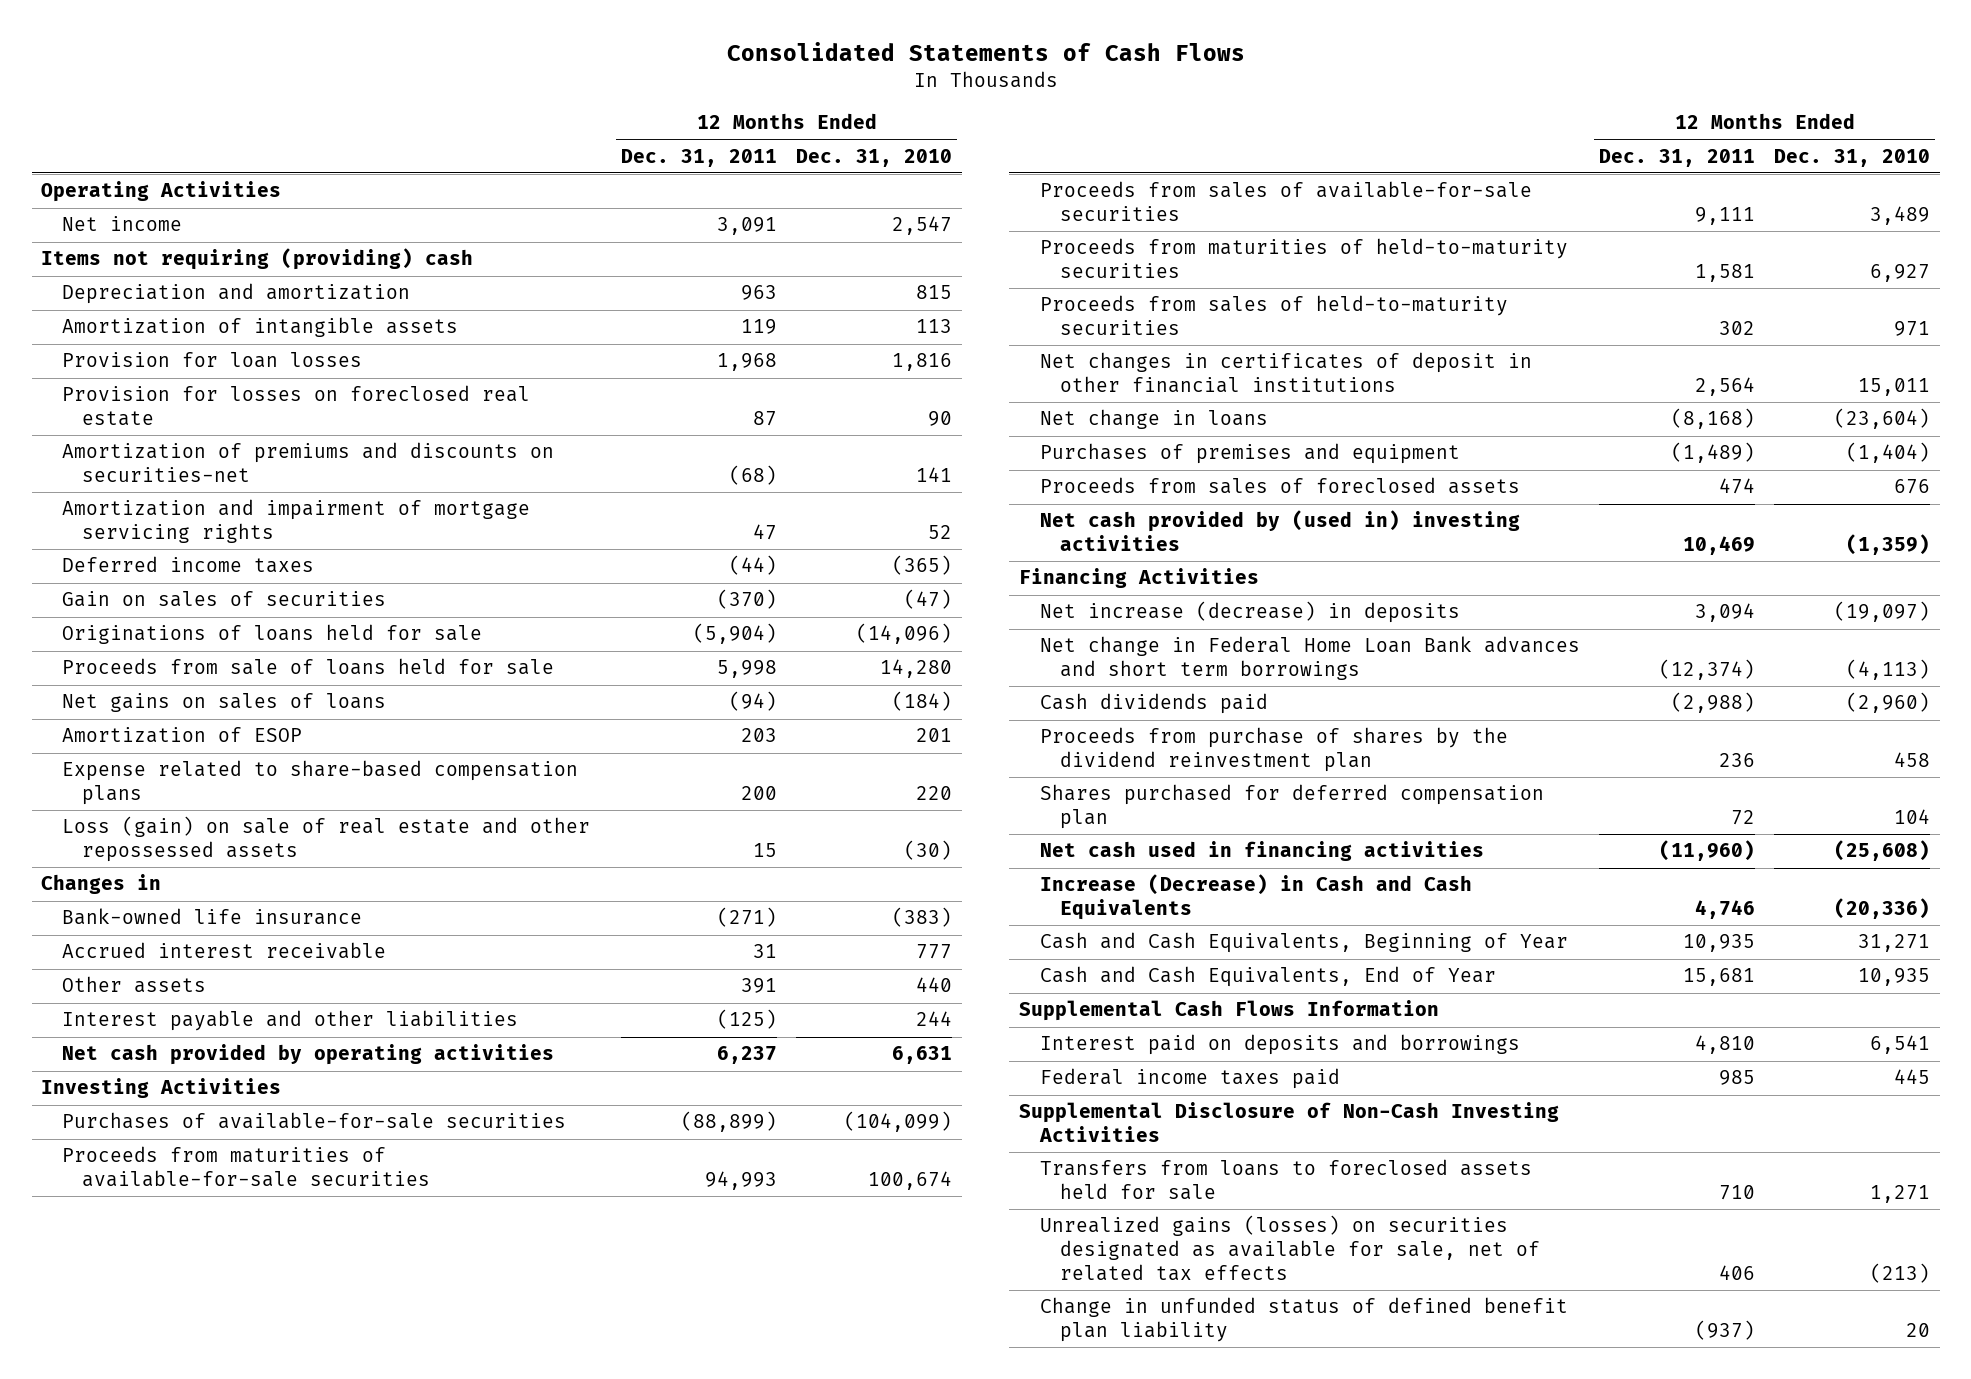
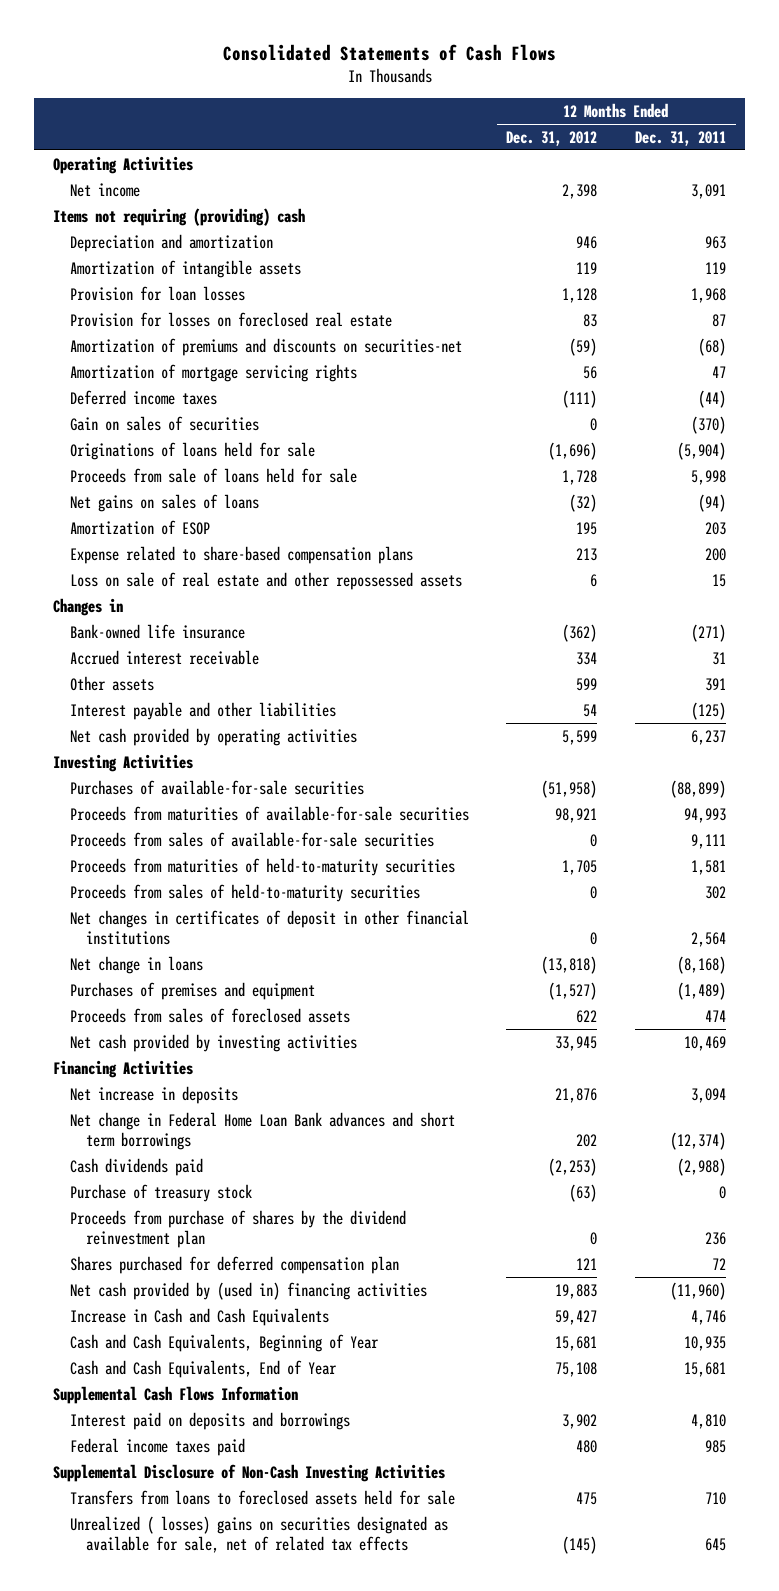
- | 12 Months Ended Dec. 31, 2011 | 12 Months Ended Dec. 31, 2010
+ | 12 Months Ended Dec. 31, 2012 | 12 Months Ended Dec. 31, 2011
- Amortization and impairment of mortgage servicing rights | 47 | 52
+ Amortization of mortgage servicing rights | 56 | 47
- Loss (gain) on sale of real estate and other repossessed assets | 15 | (30)
+ Loss on sale of real estate and other repossessed assets | 6 | 15
- Net cash provided by (used in) investing activities | 10,469 | (1,359)
+ Net cash provided by investing activities | 33,945 | 10,469
- Net increase (decrease) in deposits | 3,094 | (19,097)
+ Net increase in deposits | 21,876 | 3,094
+ Purchase of treasury stock | (63) | 0
- Net cash used in financing activities | (11,960) | (25,608)
- Increase (Decrease) in Cash and Cash Equivalents | 4,746 | (20,336)
+ Net cash provided by (used in) financing activities | 19,883 | (11,960)
+ Increase in Cash and Cash Equivalents | 59,427 | 4,746
- Unrealized gains (losses) on securities designated as available for sale, net of related tax effects | 406 | (213)
- Change in unfunded status of defined benefit plan liability | (937) | 20
+ Unrealized ( losses) gains on securities designated as available for sale, net of related tax effects | (145) | 645

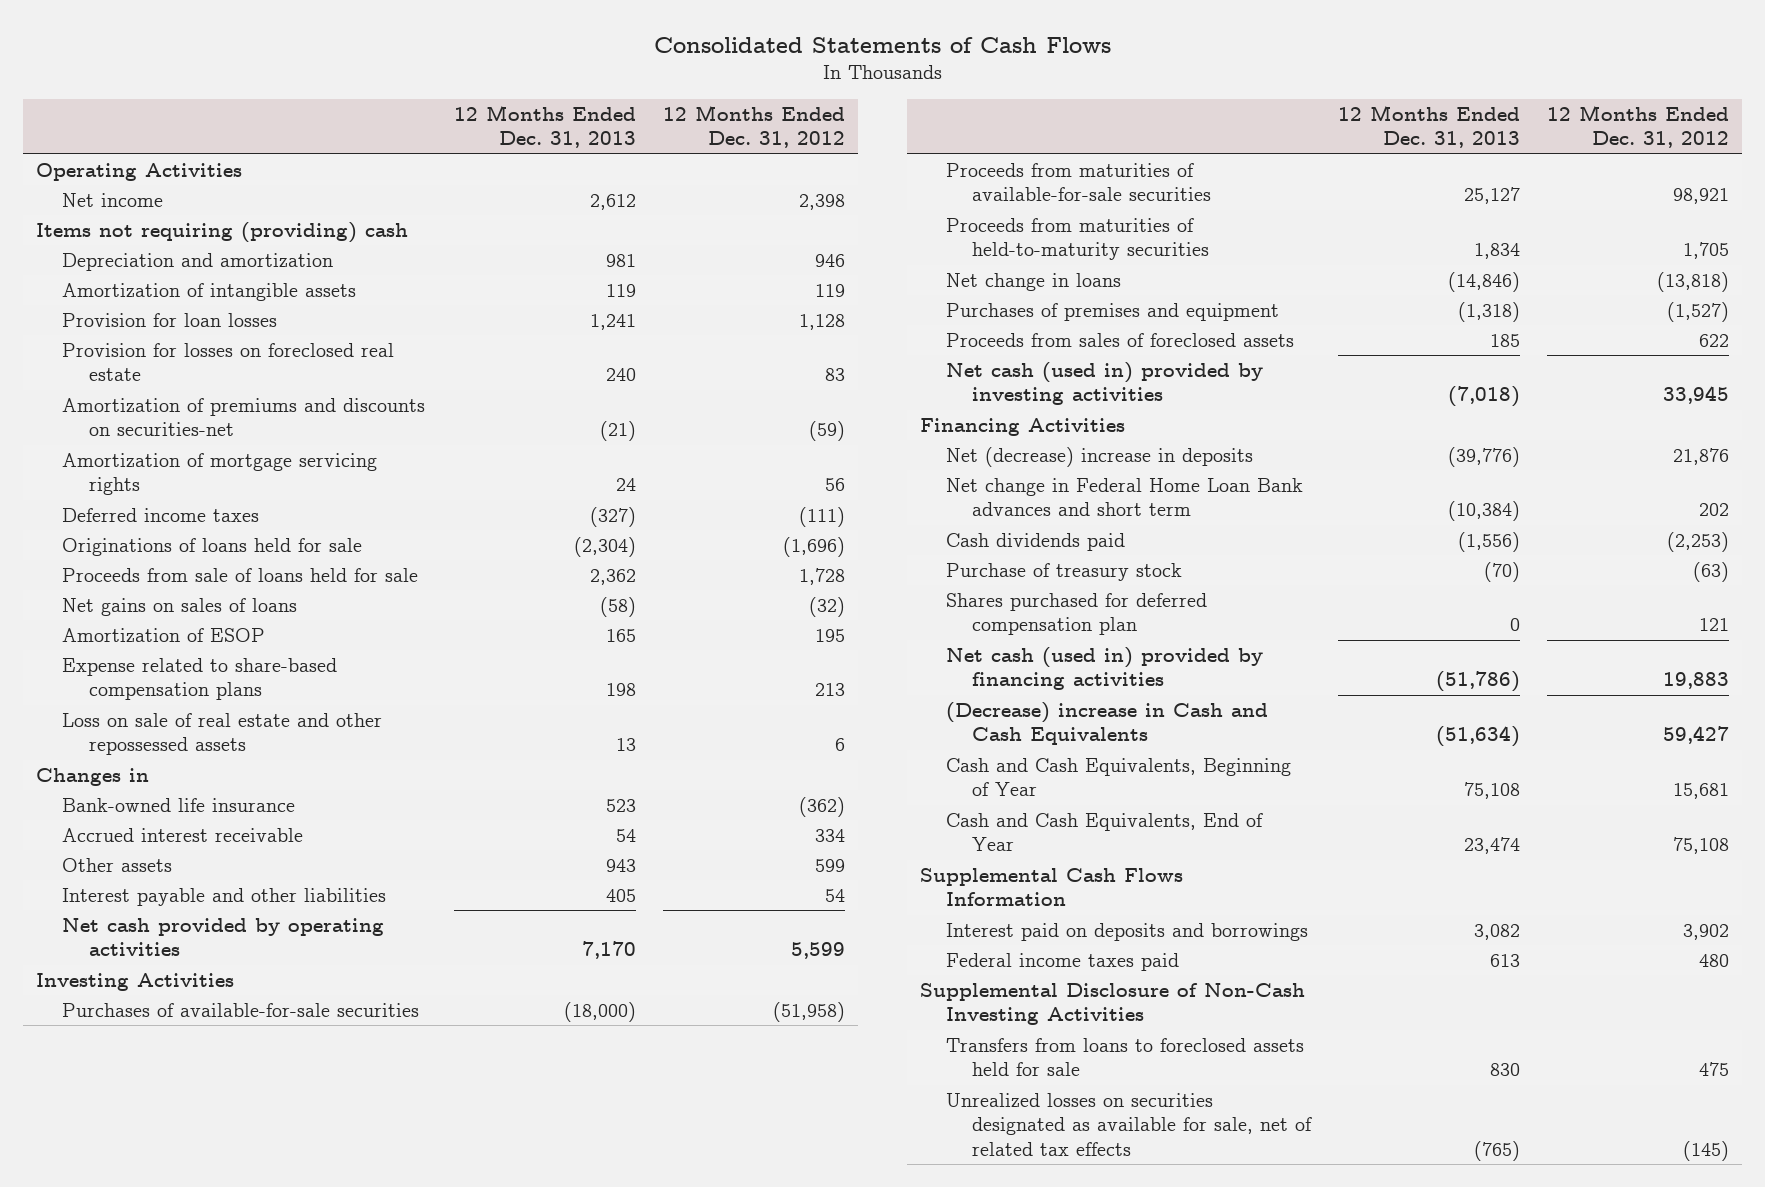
- | 12 Months Ended Dec. 31, 2012 | 12 Months Ended Dec. 31, 2011
+ | 12 Months Ended Dec. 31, 2013 | 12 Months Ended Dec. 31, 2012
- Gain on sales of securities | 0 | (370)
- Proceeds from sales of available-for-sale securities | 0 | 9,111
- Proceeds from sales of held-to-maturity securities | 0 | 302
- Net changes in certificates of deposit in other financial institutions | 0 | 2,564
- Net cash provided by investing activities | 33,945 | 10,469
+ Net cash (used in) provided by investing activities | (7,018) | 33,945
- Net increase in deposits | 21,876 | 3,094
- Net change in Federal Home Loan Bank advances and short term borrowings | 202 | (12,374)
+ Net (decrease) increase in deposits | (39,776) | 21,876
+ Net change in Federal Home Loan Bank advances and short term | (10,384) | 202
- Proceeds from purchase of shares by the dividend reinvestment plan | 0 | 236
- Net cash provided by (used in) financing activities | 19,883 | (11,960)
- Increase in Cash and Cash Equivalents | 59,427 | 4,746
+ Net cash (used in) provided by financing activities | (51,786) | 19,883
+ (Decrease) increase in Cash and Cash Equivalents | (51,634) | 59,427
- Unrealized ( losses) gains on securities designated as available for sale, net of related tax effects | (145) | 645
+ Unrealized losses on securities designated as available for sale, net of related tax effects | (765) | (145)

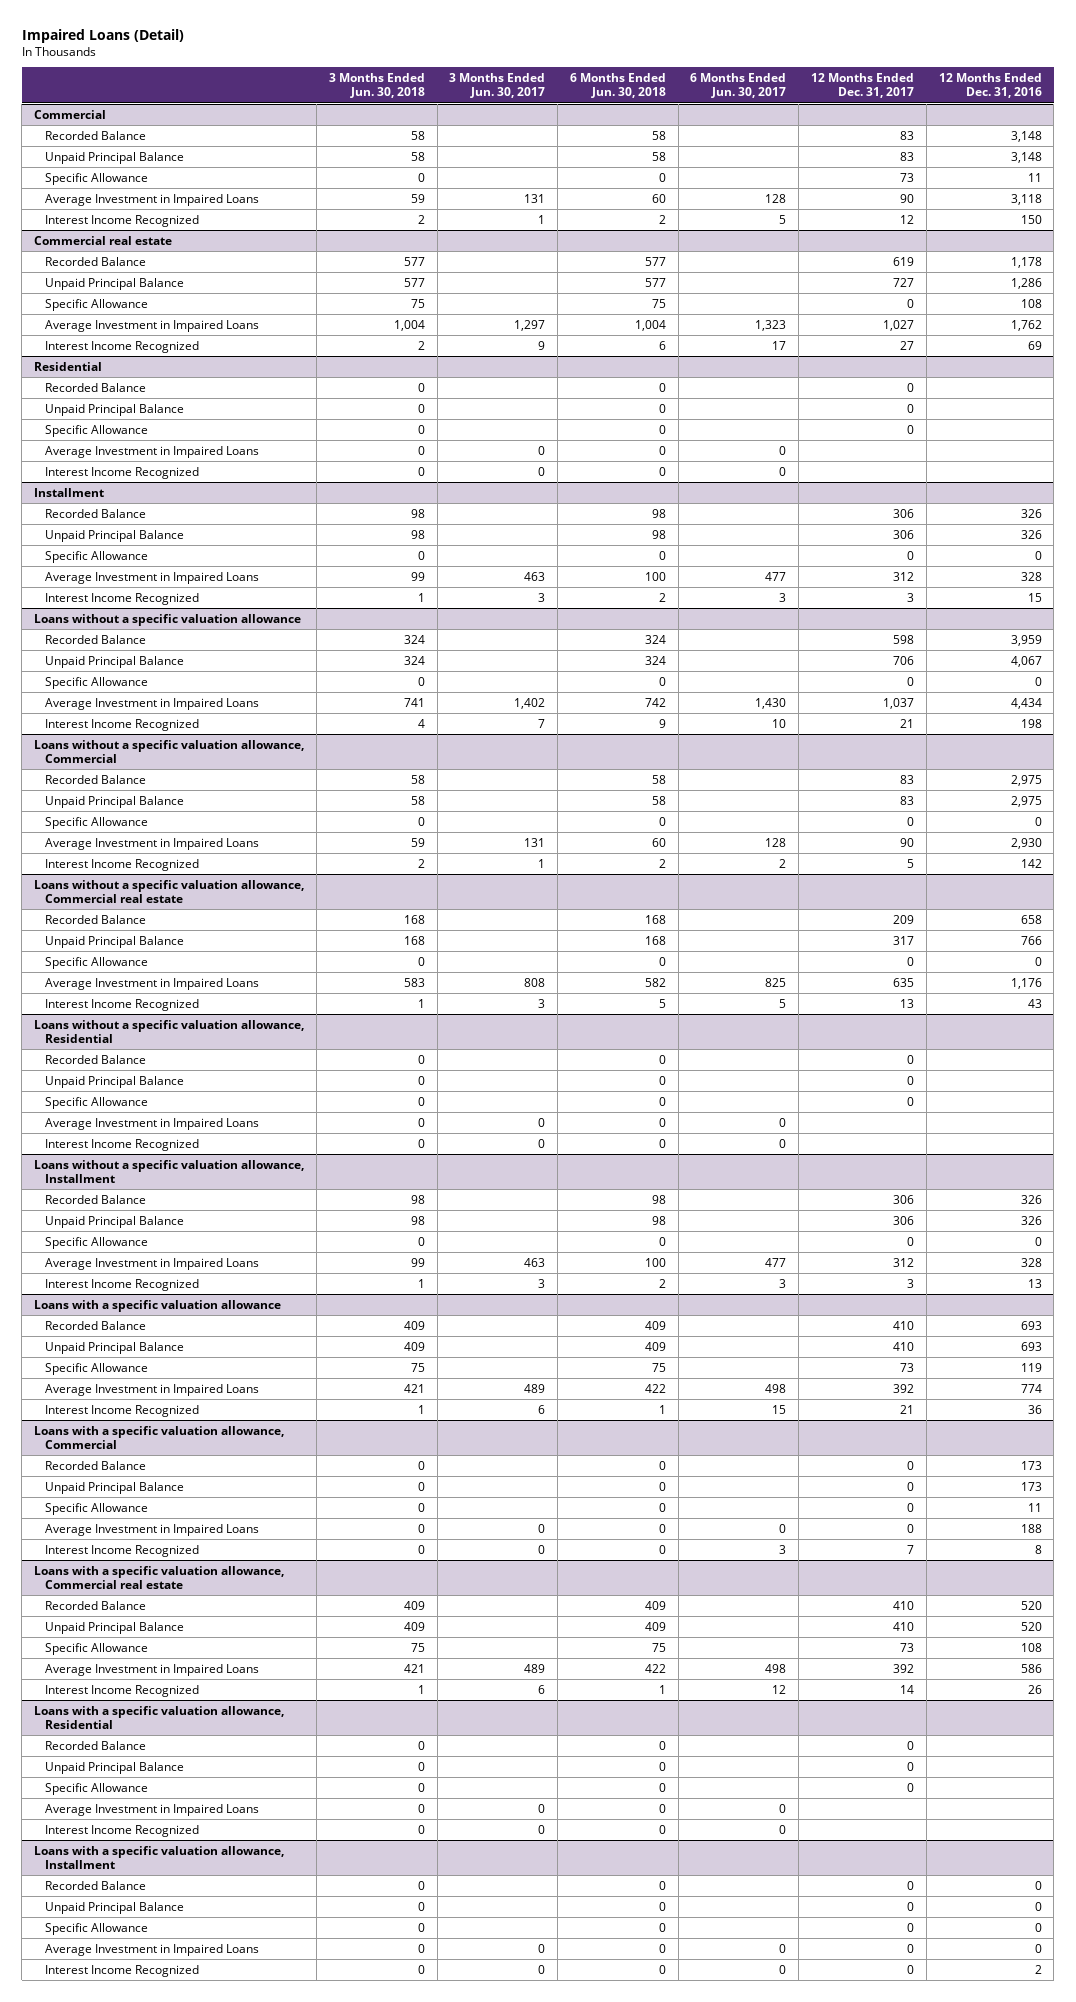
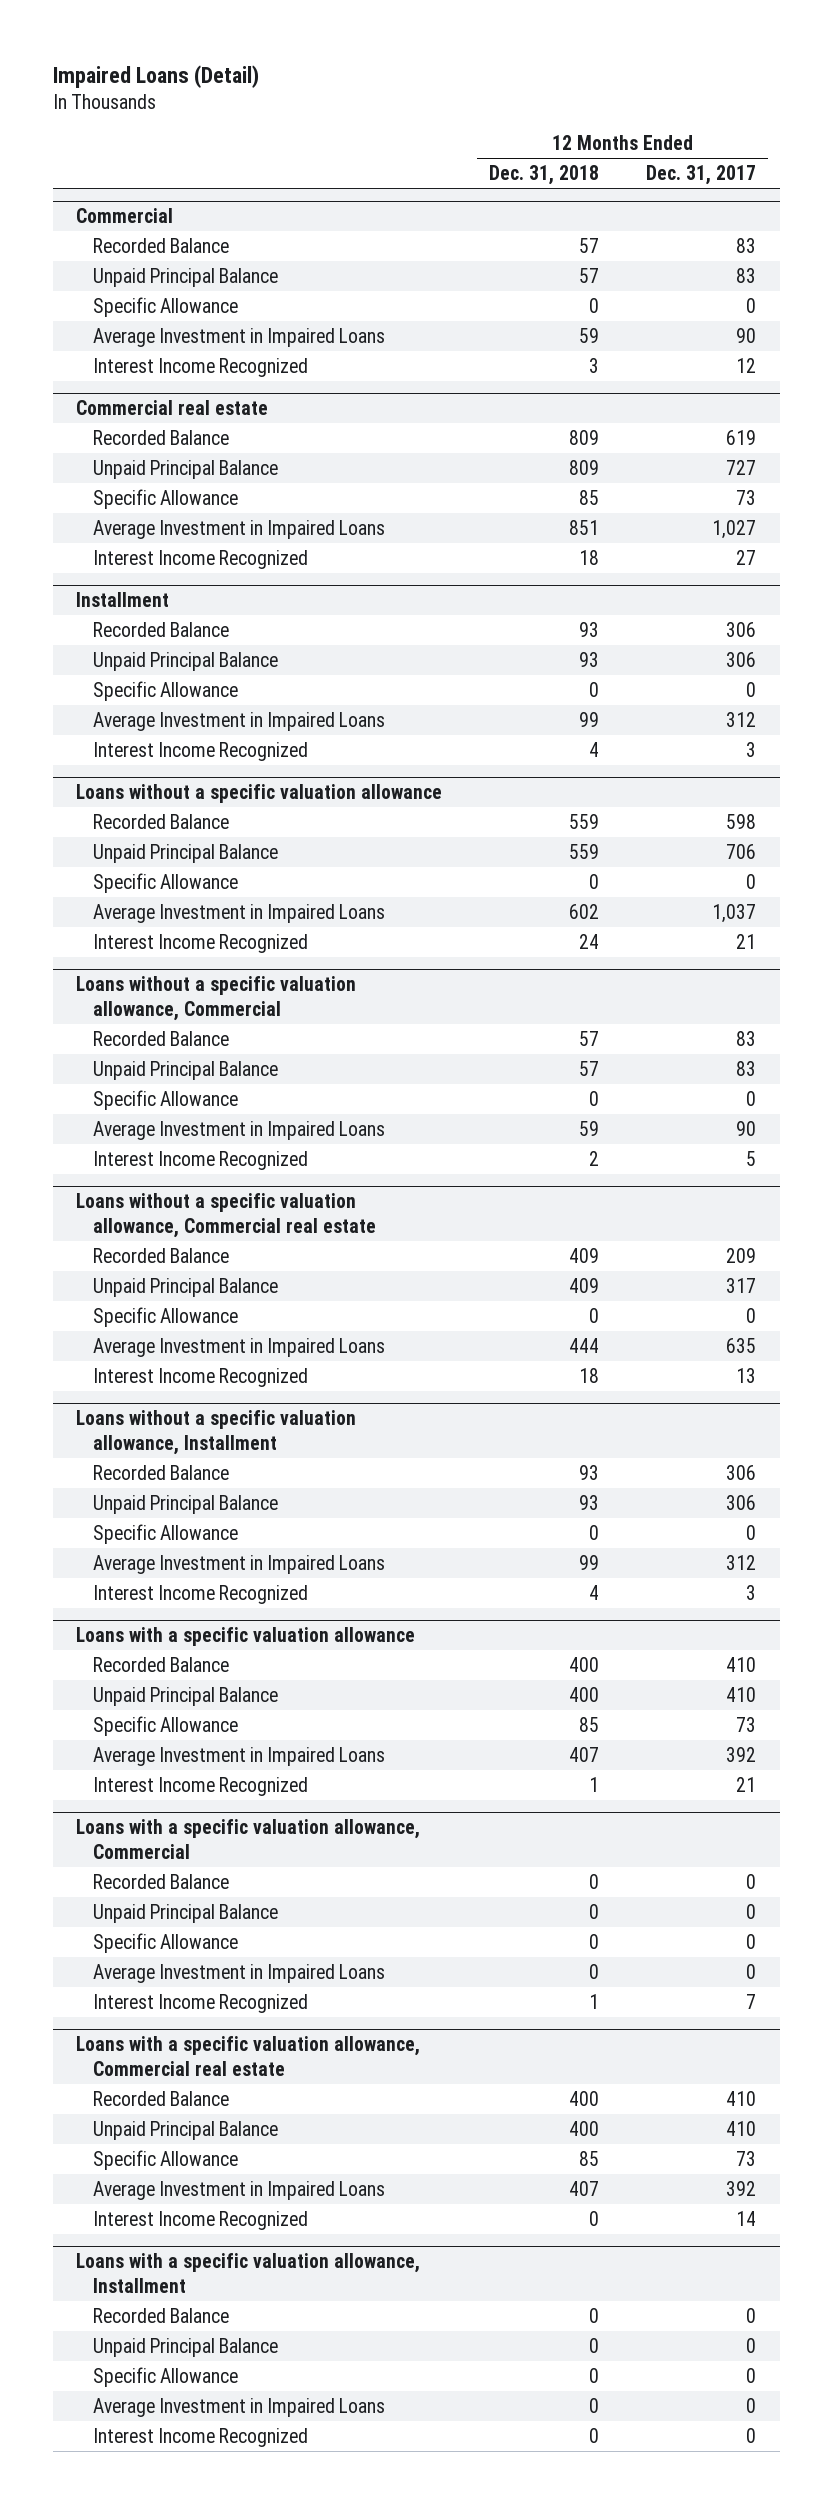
- | 3 Months Ended Jun. 30, 2018 | 3 Months Ended Jun. 30, 2017 | 6 Months Ended Jun. 30, 2018 | 6 Months Ended Jun. 30, 2017 | 12 Months Ended Dec. 31, 2017 | 12 Months Ended Dec. 31, 2016
+ | 12 Months Ended Dec. 31, 2018 | 12 Months Ended Dec. 31, 2017
@ Commercial
- Specific Allowance | 0 | | 0 | | 73 | 11
+ Specific Allowance | 0 | 0
@ Commercial real estate
- Specific Allowance | 75 | | 75 | | 0 | 108
+ Specific Allowance | 85 | 73
- Residential
- Recorded Balance | 0 | | 0 | | 0 |
- Unpaid Principal Balance | 0 | | 0 | | 0 |
- Specific Allowance | 0 | | 0 | | 0 |
- Average Investment in Impaired Loans | 0 | 0 | 0 | 0 | |
- Interest Income Recognized | 0 | 0 | 0 | 0 | |
- Loans without a specific valuation allowance, Residential
- Recorded Balance | 0 | | 0 | | 0 |
- Unpaid Principal Balance | 0 | | 0 | | 0 |
- Specific Allowance | 0 | | 0 | | 0 |
- Average Investment in Impaired Loans | 0 | 0 | 0 | 0 | |
- Interest Income Recognized | 0 | 0 | 0 | 0 | |
- Loans with a specific valuation allowance, Residential
- Recorded Balance | 0 | | 0 | | 0 |
- Unpaid Principal Balance | 0 | | 0 | | 0 |
- Specific Allowance | 0 | | 0 | | 0 |
- Average Investment in Impaired Loans | 0 | 0 | 0 | 0 | |
- Interest Income Recognized | 0 | 0 | 0 | 0 | |

